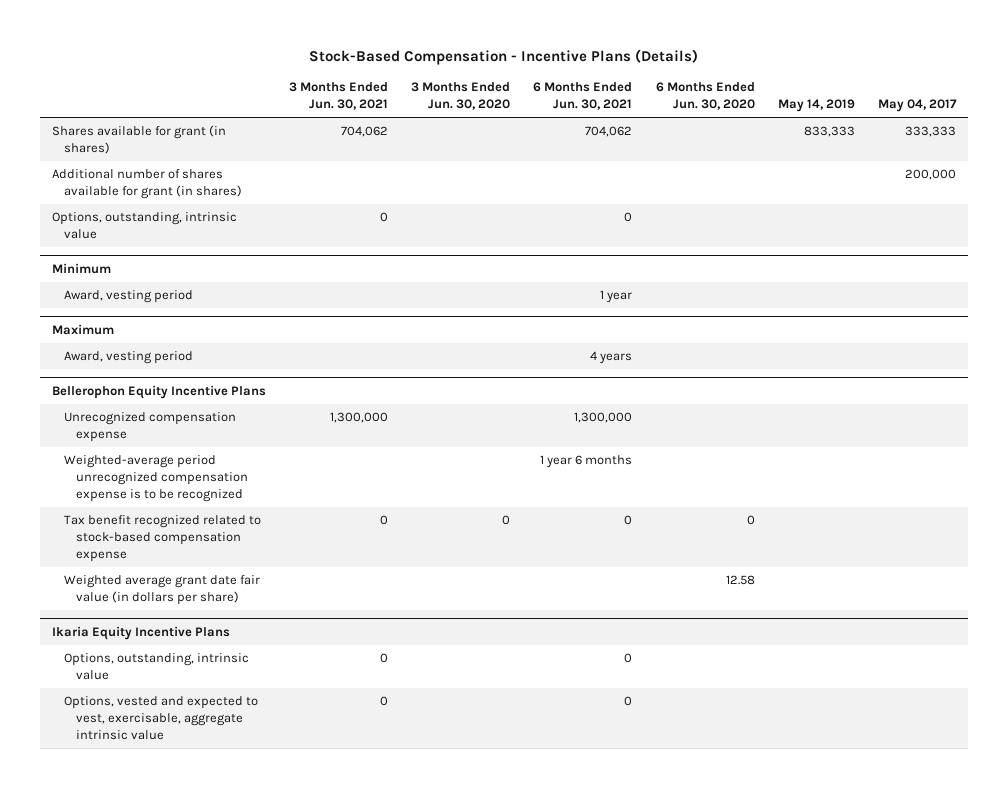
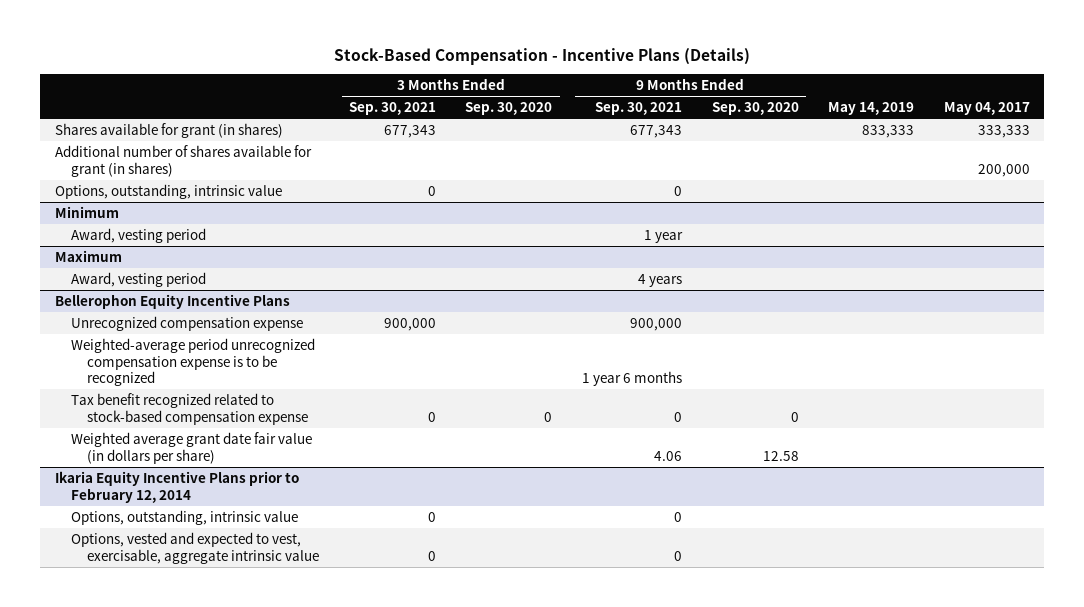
- | 3 Months Ended Jun. 30, 2021 | 3 Months Ended Jun. 30, 2020 | 6 Months Ended Jun. 30, 2021 | 6 Months Ended Jun. 30, 2020 | May 14, 2019 | May 04, 2017
+ | 3 Months Ended Sep. 30, 2021 | 3 Months Ended Sep. 30, 2020 | 9 Months Ended Sep. 30, 2021 | 9 Months Ended Sep. 30, 2020 | May 14, 2019 | May 04, 2017
- Ikaria Equity Incentive Plans
+ Ikaria Equity Incentive Plans prior to February 12, 2014

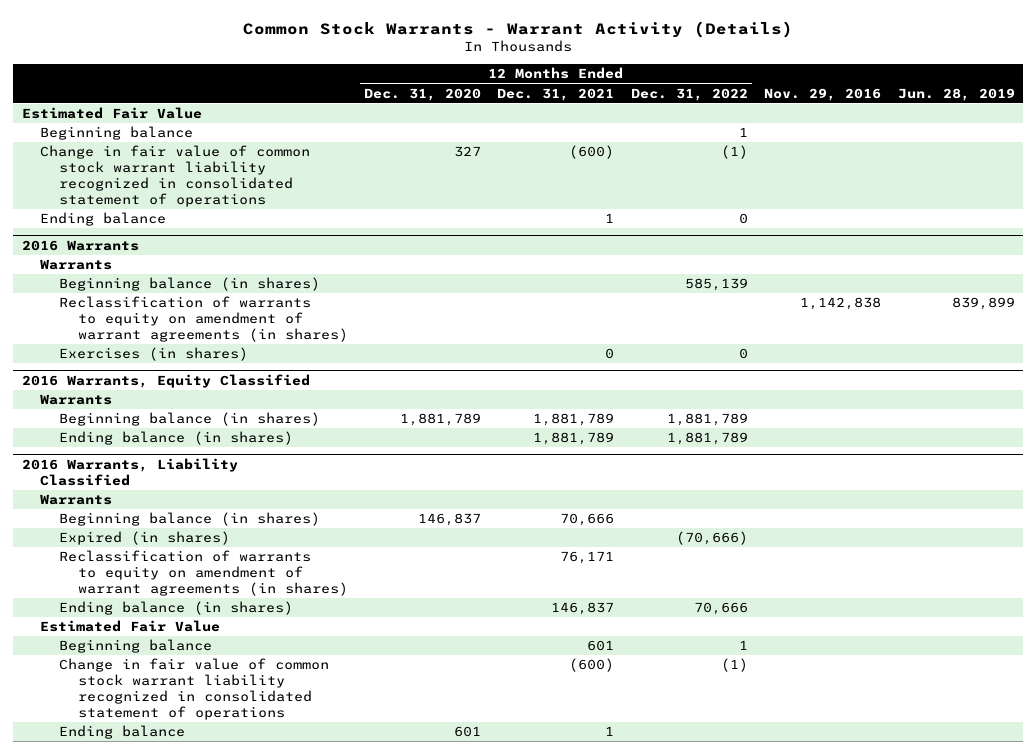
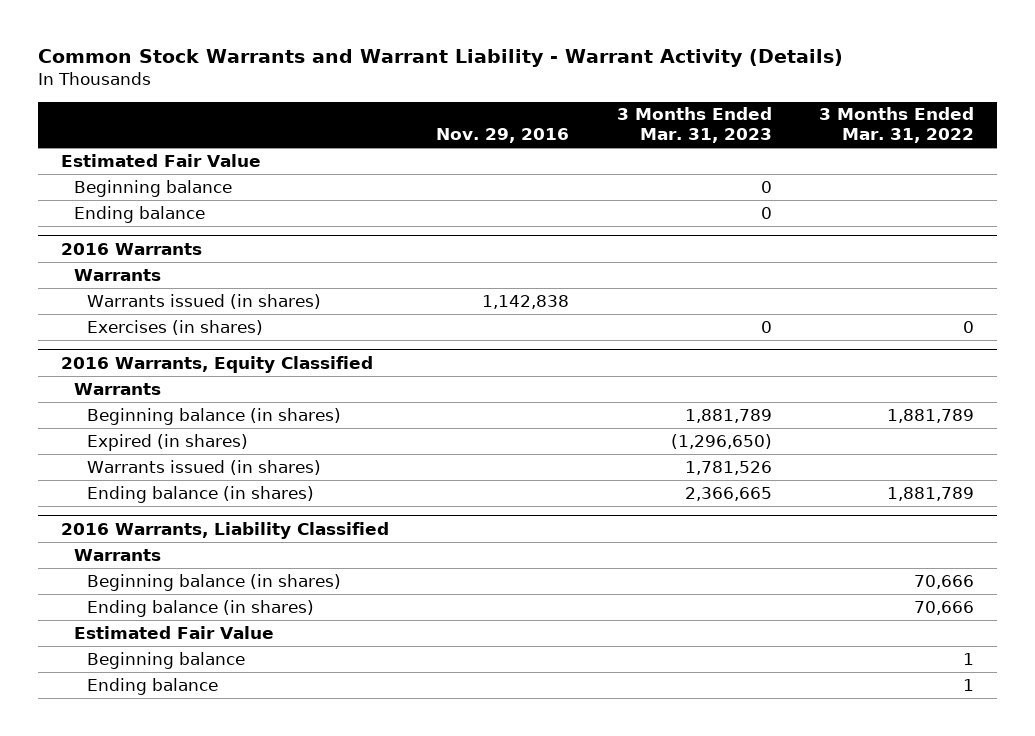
- Common Stock Warrants - Warrant Activity (Details)
+ Common Stock Warrants and Warrant Liability - Warrant Activity (Details)
- | 12 Months Ended Dec. 31, 2020 | 12 Months Ended Dec. 31, 2021 | 12 Months Ended Dec. 31, 2022 | Nov. 29, 2016 | Jun. 28, 2019
+ | Nov. 29, 2016 | 3 Months Ended Mar. 31, 2023 | 3 Months Ended Mar. 31, 2022
- Change in fair value of common stock warrant liability recognized in consolidated statement of operations | 327 | (600) | (1) | |
@ 2016 Warrants
- Beginning balance (in shares) | | | 585,139 | |
- Reclassification of warrants to equity on amendment of warrant agreements (in shares) | | | | 1,142,838 | 839,899
+ Warrants issued (in shares) | 1,142,838 | |
@ 2016 Warrants, Equity Classified
+ Expired (in shares) | | (1,296,650) |
+ Warrants issued (in shares) | | 1,781,526 |
@ 2016 Warrants, Liability Classified
- Expired (in shares) | | | (70,666) | |
- Reclassification of warrants to equity on amendment of warrant agreements (in shares) | | 76,171 | | |
- Change in fair value of common stock warrant liability recognized in consolidated statement of operations | | (600) | (1) | |

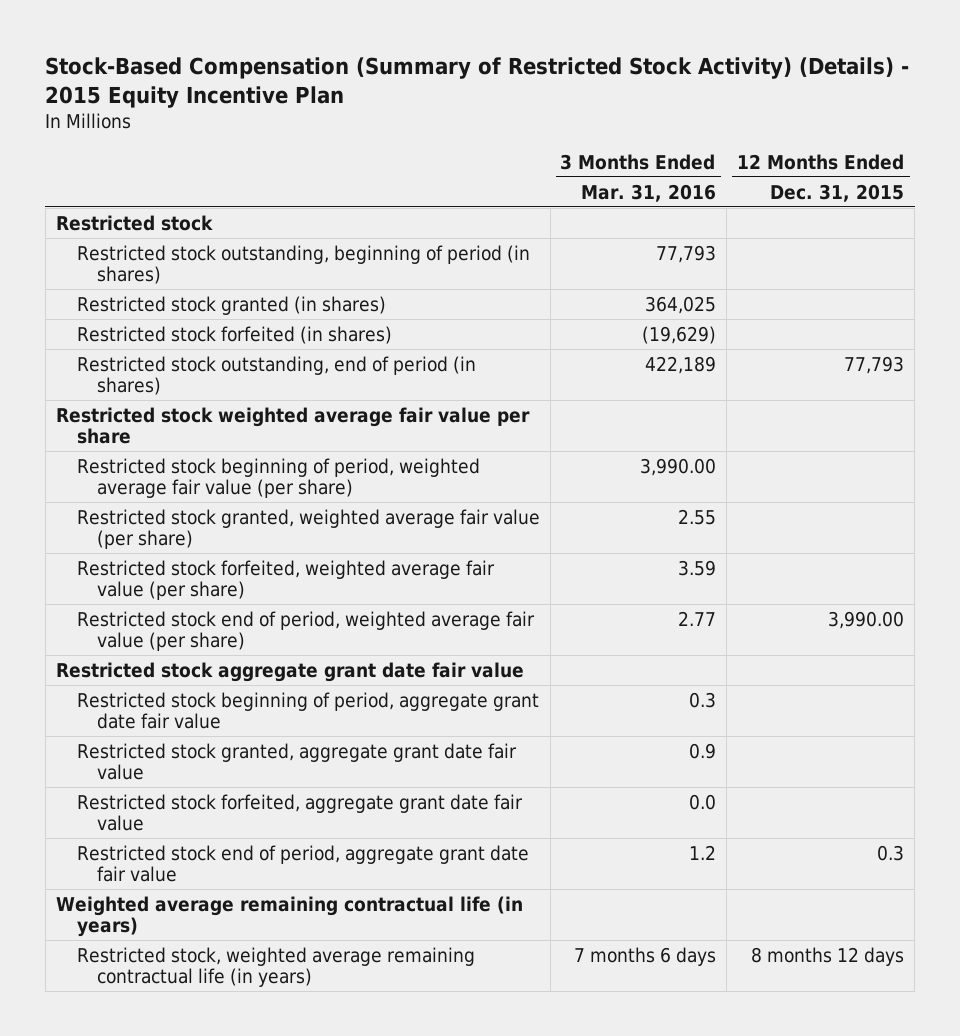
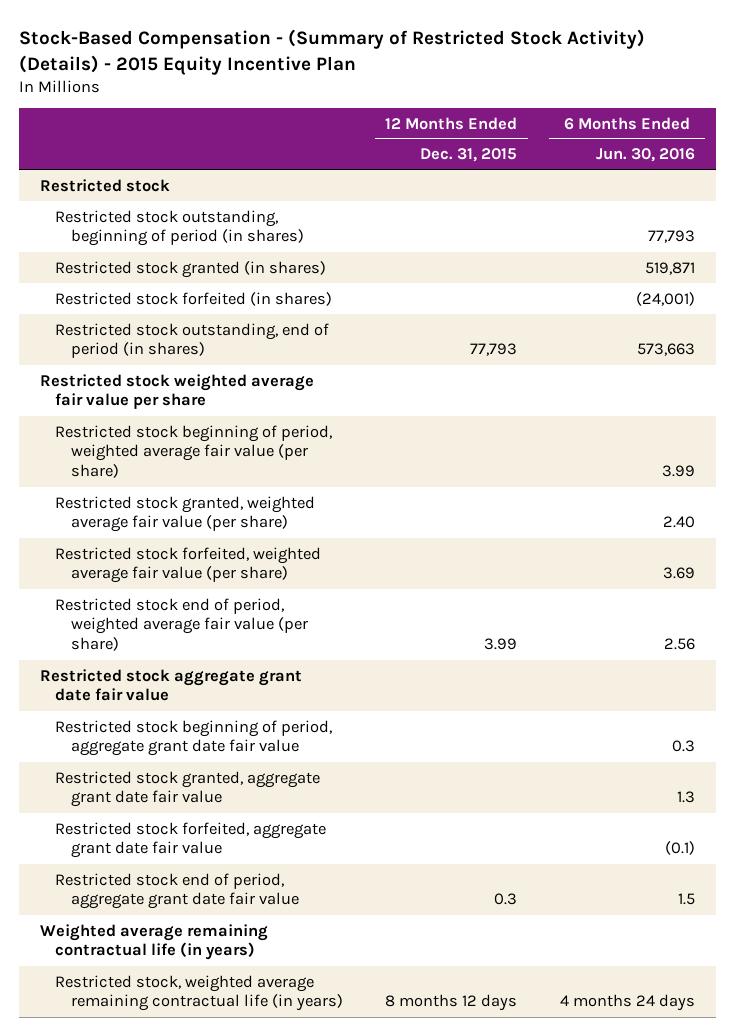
- Stock-Based Compensation (Summary of Restricted Stock Activity) (Details) - 2015 Equity Incentive Plan
+ Stock-Based Compensation - (Summary of Restricted Stock Activity) (Details) - 2015 Equity Incentive Plan
- | 3 Months Ended Mar. 31, 2016 | 12 Months Ended Dec. 31, 2015
+ | 12 Months Ended Dec. 31, 2015 | 6 Months Ended Jun. 30, 2016
- Restricted stock end of period, weighted average fair value (per share) | 2.77 | 3,990.00
+ Restricted stock end of period, weighted average fair value (per share) | 3.99 | 2.56

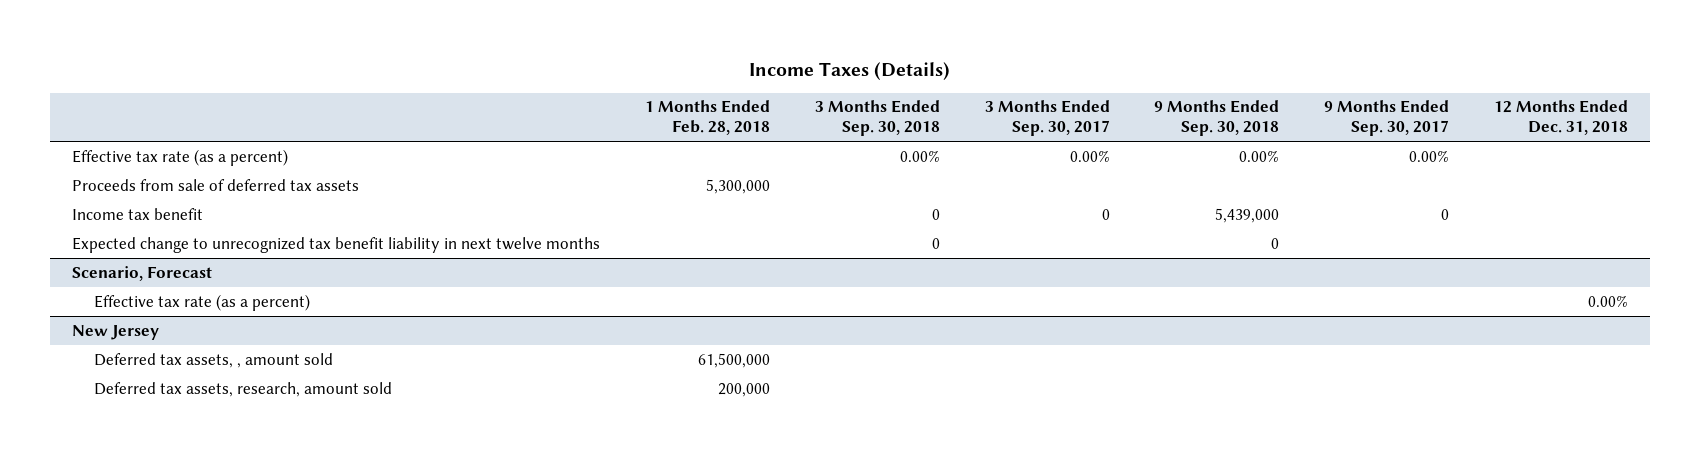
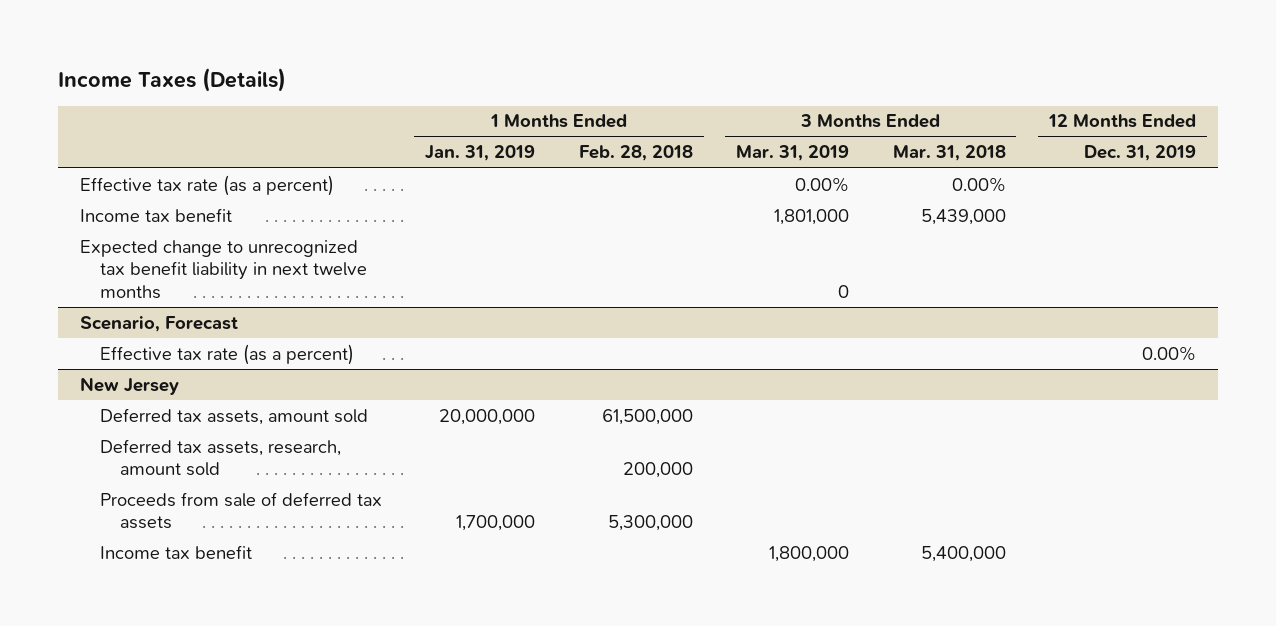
- | 1 Months Ended Feb. 28, 2018 | 3 Months Ended Sep. 30, 2018 | 3 Months Ended Sep. 30, 2017 | 9 Months Ended Sep. 30, 2018 | 9 Months Ended Sep. 30, 2017 | 12 Months Ended Dec. 31, 2018
+ | 1 Months Ended Jan. 31, 2019 | 1 Months Ended Feb. 28, 2018 | 3 Months Ended Mar. 31, 2019 | 3 Months Ended Mar. 31, 2018 | 12 Months Ended Dec. 31, 2019
- Proceeds from sale of deferred tax assets | 5,300,000 | | | | |
@ New Jersey
- Deferred tax assets, , amount sold | 61,500,000 | | | | |
+ Deferred tax assets, amount sold | 20,000,000 | 61,500,000 | | |
+ Proceeds from sale of deferred tax assets | 1,700,000 | 5,300,000 | | |
+ Income tax benefit | | | 1,800,000 | 5,400,000 |

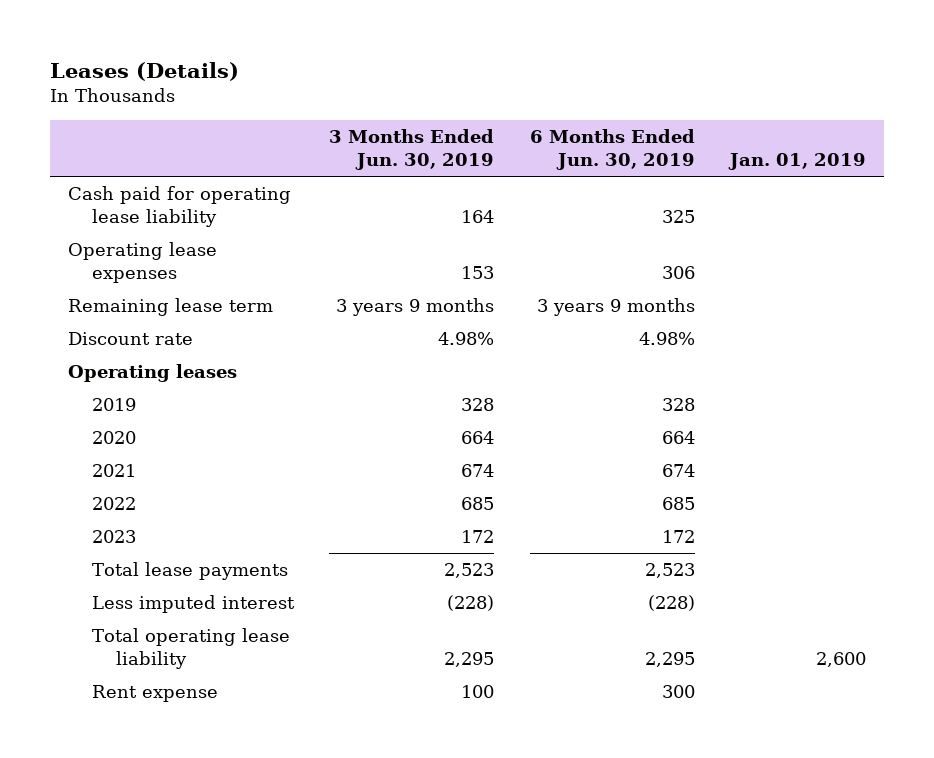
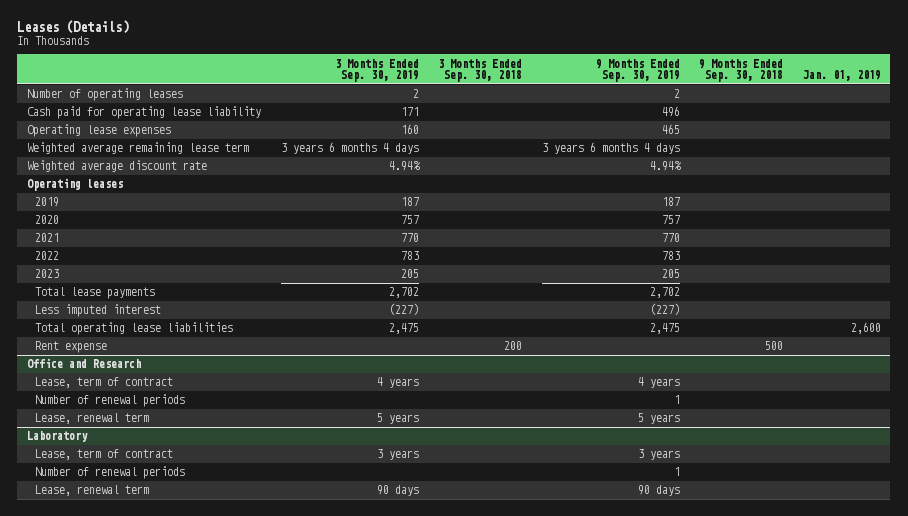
- | 3 Months Ended Jun. 30, 2019 | 6 Months Ended Jun. 30, 2019 | Jan. 01, 2019
+ | 3 Months Ended Sep. 30, 2019 | 3 Months Ended Sep. 30, 2018 | 9 Months Ended Sep. 30, 2019 | 9 Months Ended Sep. 30, 2018 | Jan. 01, 2019
+ Number of operating leases | 2 | | 2 | |
- Remaining lease term | 3 years 9 months | 3 years 9 months |
- Discount rate | 4.98% | 4.98% |
+ Weighted average remaining lease term | 3 years 6 months 4 days | | 3 years 6 months 4 days | |
+ Weighted average discount rate | 4.94% | | 4.94% | |
- Total operating lease liability | 2,295 | 2,295 | 2,600
+ Total operating lease liabilities | 2,475 | | 2,475 | | 2,600
+ Office and Research
+ Lease, term of contract | 4 years | | 4 years | |
+ Number of renewal periods | | | 1 | |
+ Lease, renewal term | 5 years | | 5 years | |
+ Laboratory
+ Lease, term of contract | 3 years | | 3 years | |
+ Number of renewal periods | | | 1 | |
+ Lease, renewal term | 90 days | | 90 days | |

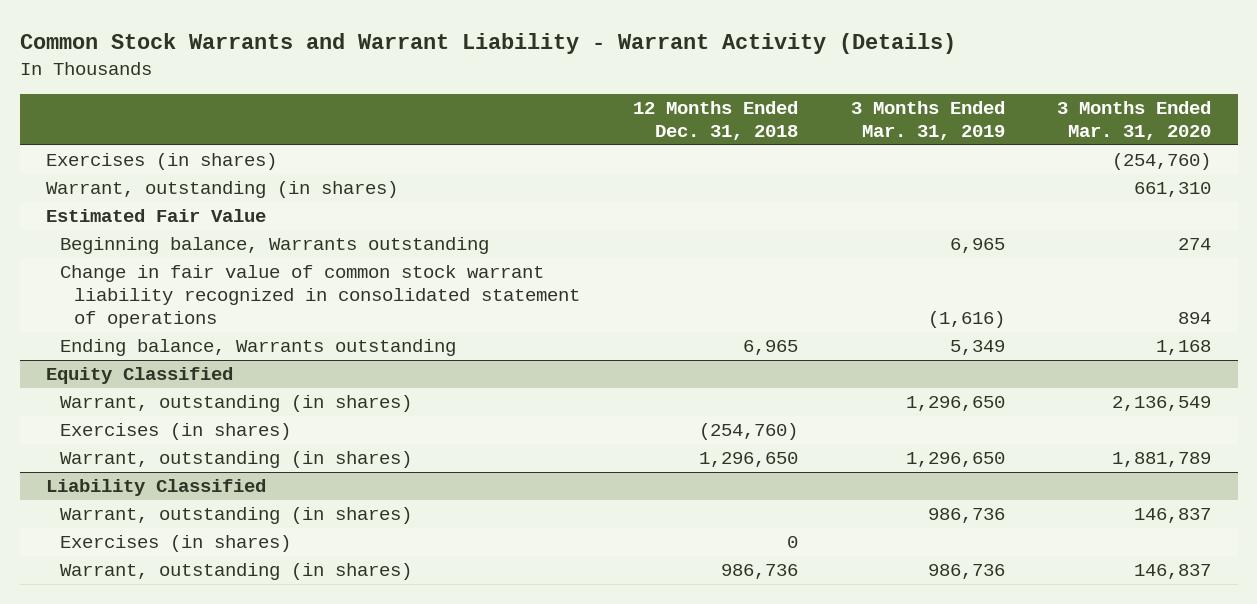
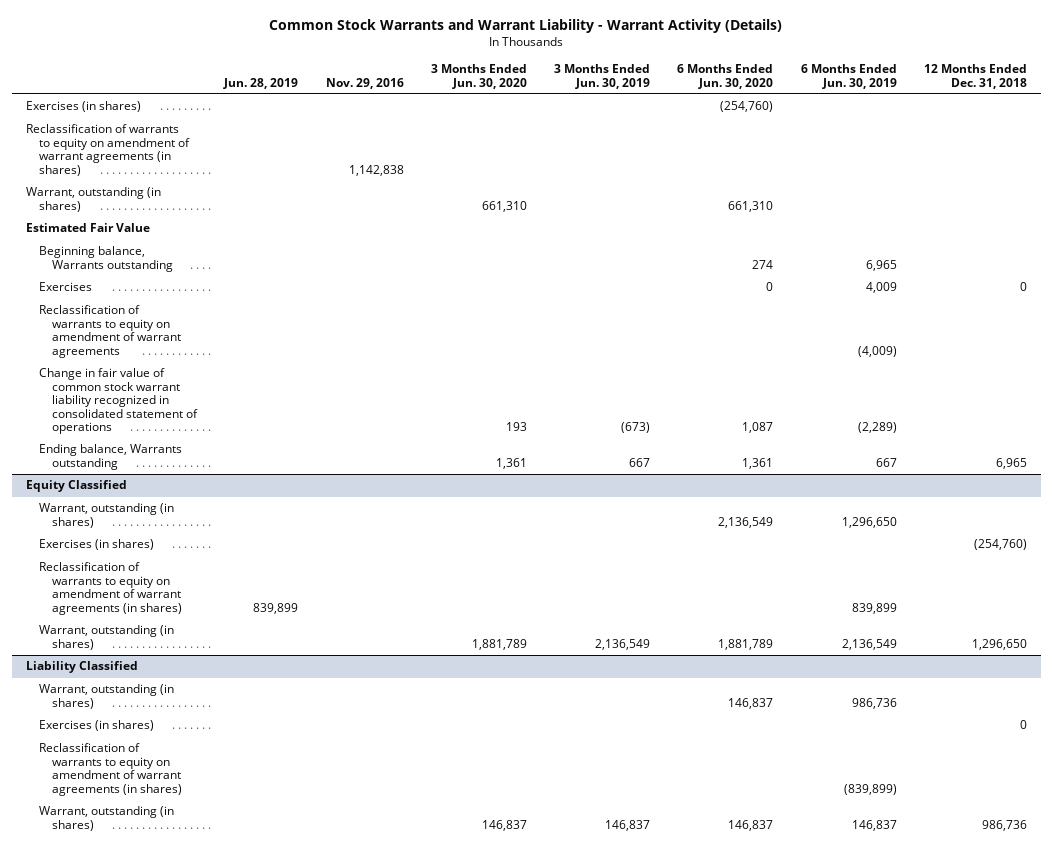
- | 12 Months Ended Dec. 31, 2018 | 3 Months Ended Mar. 31, 2019 | 3 Months Ended Mar. 31, 2020
+ | Jun. 28, 2019 | Nov. 29, 2016 | 3 Months Ended Jun. 30, 2020 | 3 Months Ended Jun. 30, 2019 | 6 Months Ended Jun. 30, 2020 | 6 Months Ended Jun. 30, 2019 | 12 Months Ended Dec. 31, 2018
+ Reclassification of warrants to equity on amendment of warrant agreements (in shares) | | 1,142,838 | | | | |
+ Exercises | | | | | 0 | 4,009 | 0
+ Reclassification of warrants to equity on amendment of warrant agreements | | | | | | (4,009) |
@ Equity Classified
+ Reclassification of warrants to equity on amendment of warrant agreements (in shares) | 839,899 | | | | | 839,899 |
@ Liability Classified
+ Reclassification of warrants to equity on amendment of warrant agreements (in shares) | | | | | | (839,899) |

